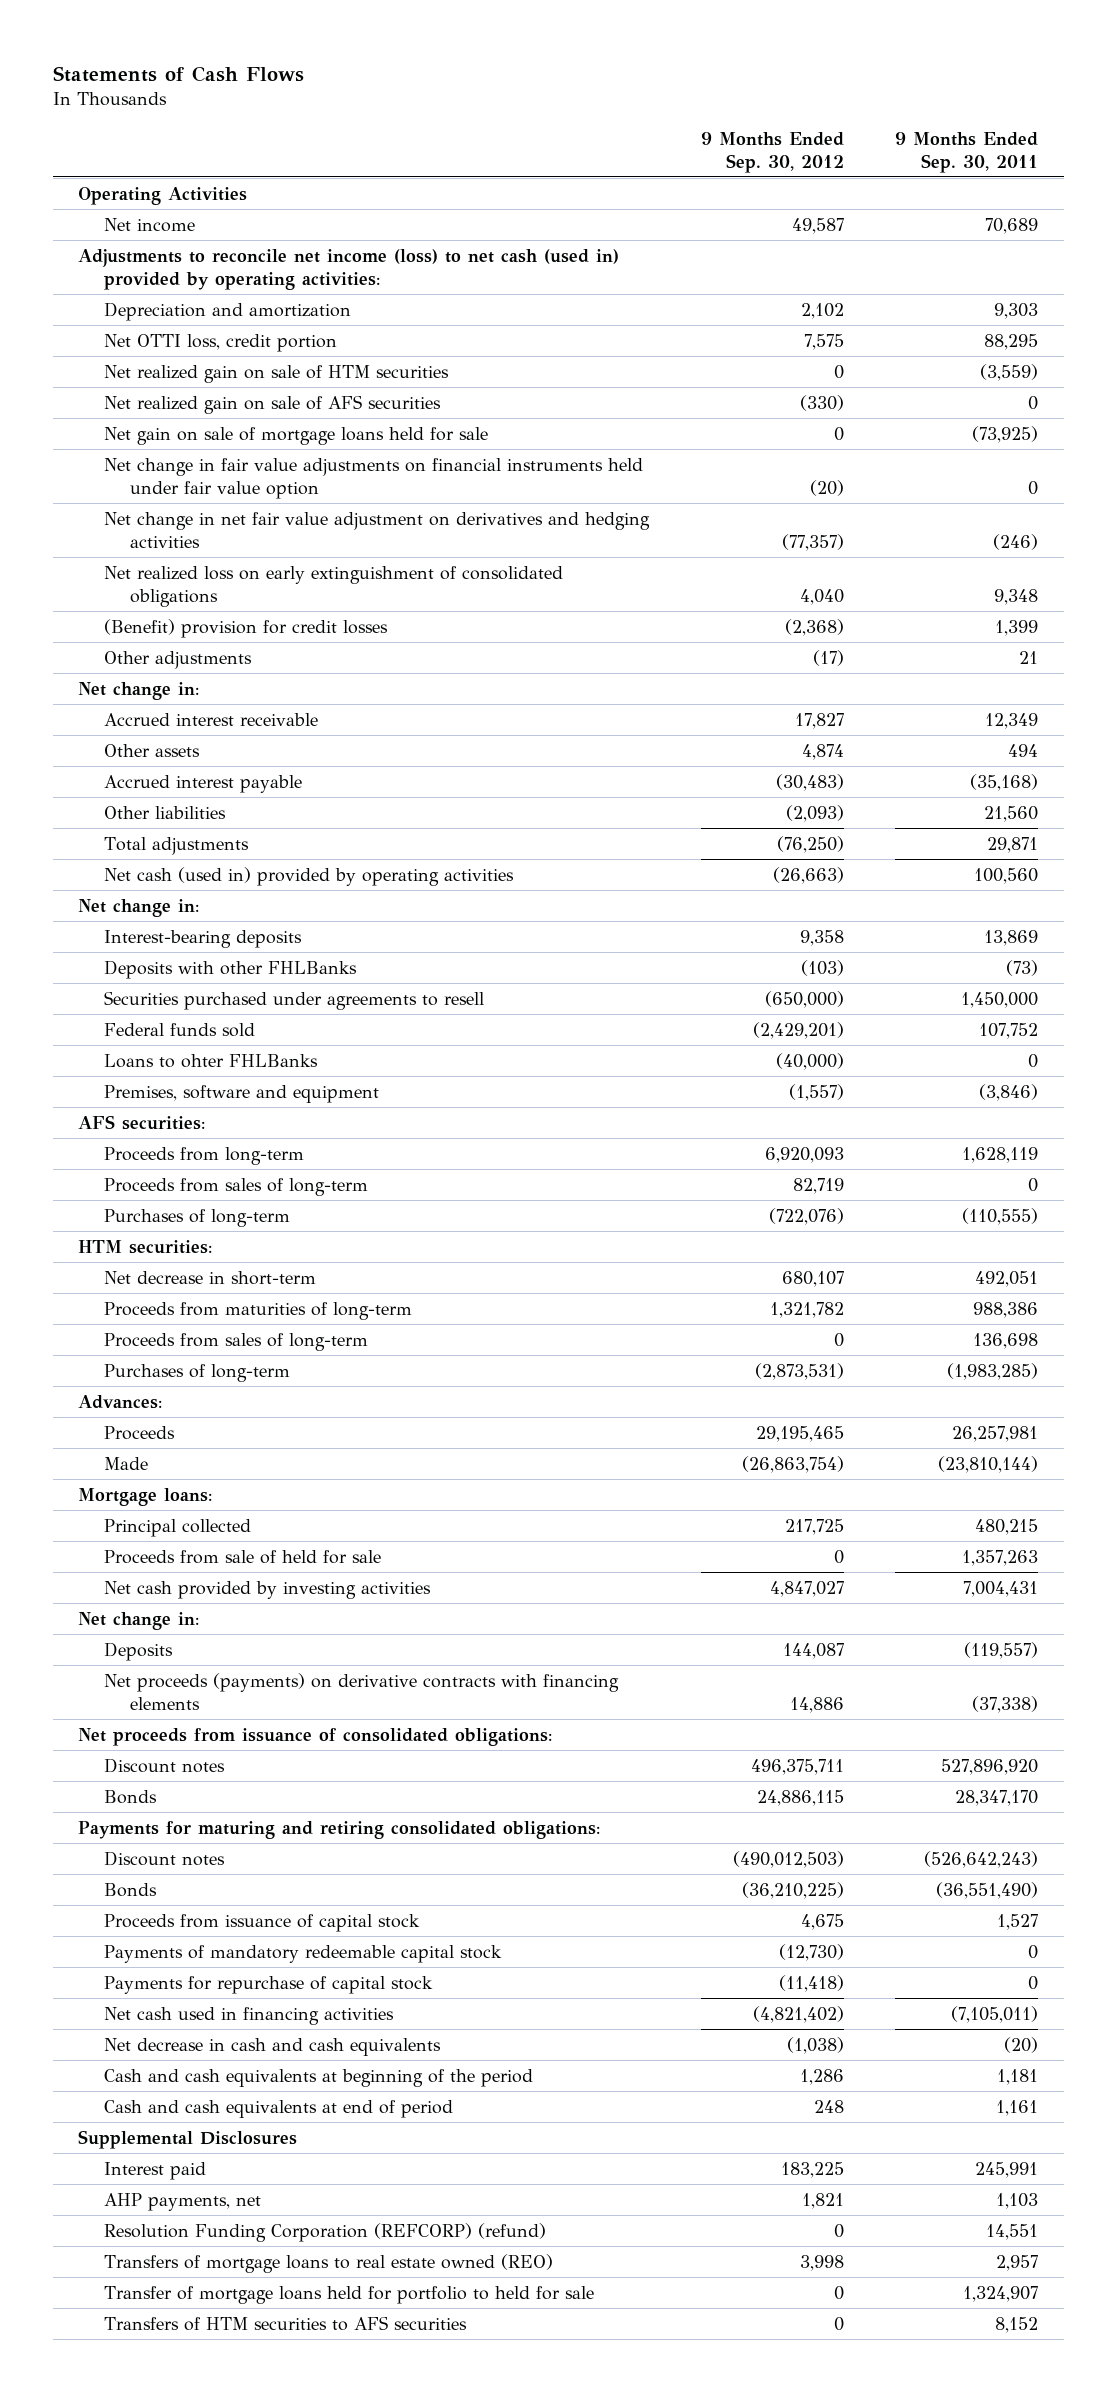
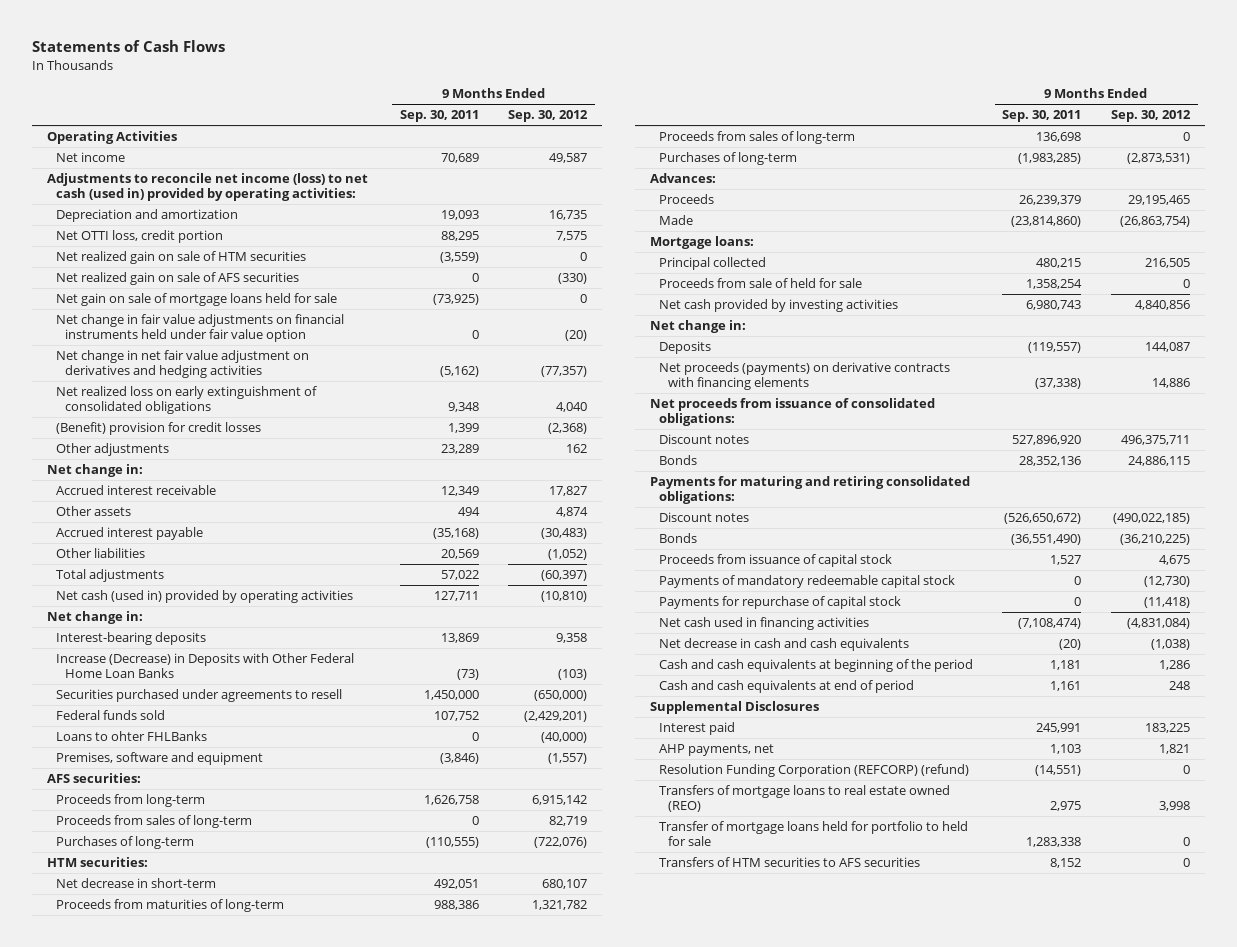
- | 9 Months Ended Sep. 30, 2012 | 9 Months Ended Sep. 30, 2011
+ | 9 Months Ended Sep. 30, 2011 | 9 Months Ended Sep. 30, 2012
- Depreciation and amortization | 2,102 | 9,303
+ Depreciation and amortization | 19,093 | 16,735
- Net change in net fair value adjustment on derivatives and hedging activities | (77,357) | (246)
+ Net change in net fair value adjustment on derivatives and hedging activities | (5,162) | (77,357)
- Other adjustments | (17) | 21
+ Other adjustments | 23,289 | 162
- Other liabilities | (2,093) | 21,560
- Total adjustments | (76,250) | 29,871
- Net cash (used in) provided by operating activities | (26,663) | 100,560
+ Other liabilities | 20,569 | (1,052)
+ Total adjustments | 57,022 | (60,397)
+ Net cash (used in) provided by operating activities | 127,711 | (10,810)
- Deposits with other FHLBanks | (103) | (73)
+ Increase (Decrease) in Deposits with Other Federal Home Loan Banks | (73) | (103)
- Proceeds from long-term | 6,920,093 | 1,628,119
+ Proceeds from long-term | 1,626,758 | 6,915,142
- Proceeds | 29,195,465 | 26,257,981
- Made | (26,863,754) | (23,810,144)
+ Proceeds | 26,239,379 | 29,195,465
+ Made | (23,814,860) | (26,863,754)
- Principal collected | 217,725 | 480,215
- Proceeds from sale of held for sale | 0 | 1,357,263
- Net cash provided by investing activities | 4,847,027 | 7,004,431
+ Principal collected | 480,215 | 216,505
+ Proceeds from sale of held for sale | 1,358,254 | 0
+ Net cash provided by investing activities | 6,980,743 | 4,840,856
- Bonds | 24,886,115 | 28,347,170
+ Bonds | 28,352,136 | 24,886,115
- Discount notes | (490,012,503) | (526,642,243)
+ Discount notes | (526,650,672) | (490,022,185)
- Net cash used in financing activities | (4,821,402) | (7,105,011)
+ Net cash used in financing activities | (7,108,474) | (4,831,084)
- Resolution Funding Corporation (REFCORP) (refund) | 0 | 14,551
- Transfers of mortgage loans to real estate owned (REO) | 3,998 | 2,957
- Transfer of mortgage loans held for portfolio to held for sale | 0 | 1,324,907
+ Resolution Funding Corporation (REFCORP) (refund) | (14,551) | 0
+ Transfers of mortgage loans to real estate owned (REO) | 2,975 | 3,998
+ Transfer of mortgage loans held for portfolio to held for sale | 1,283,338 | 0

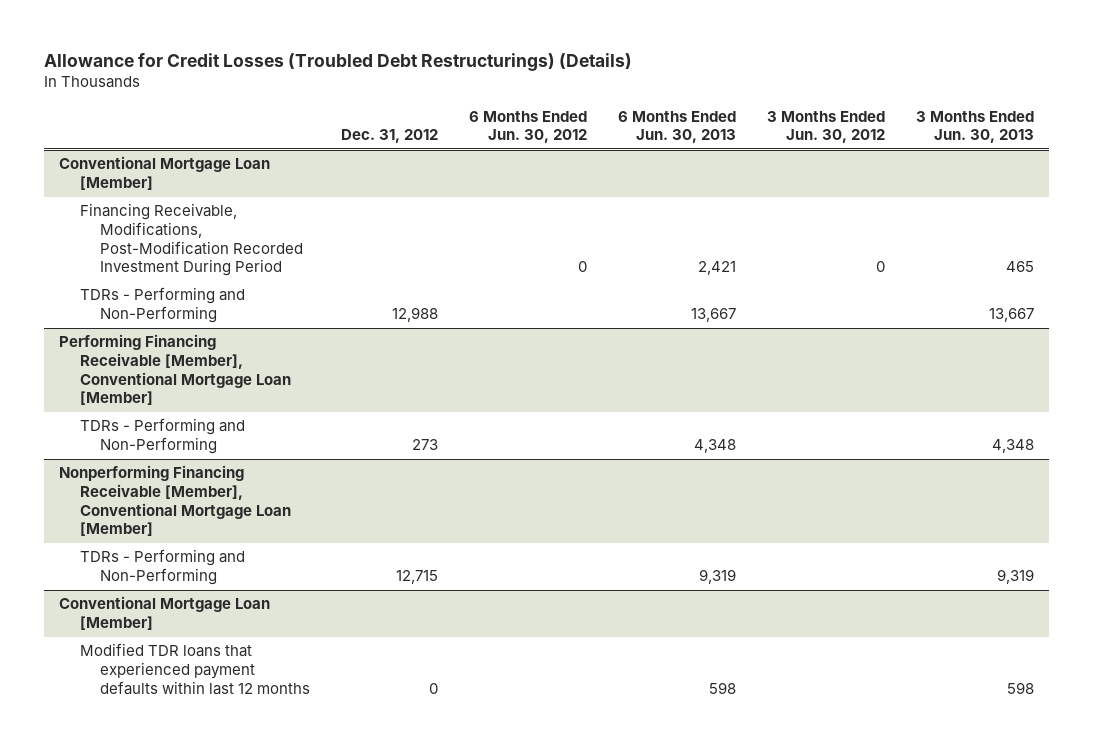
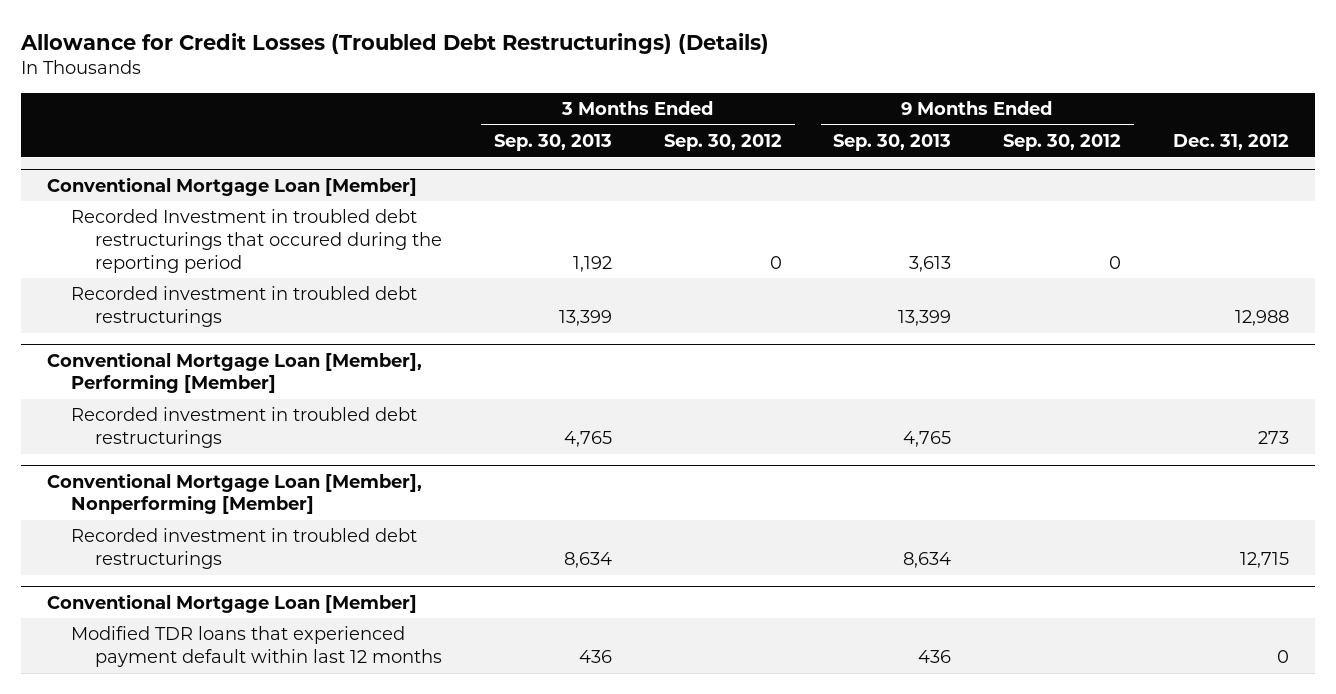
- | Dec. 31, 2012 | 6 Months Ended Jun. 30, 2012 | 6 Months Ended Jun. 30, 2013 | 3 Months Ended Jun. 30, 2012 | 3 Months Ended Jun. 30, 2013
+ | 3 Months Ended Sep. 30, 2013 | 3 Months Ended Sep. 30, 2012 | 9 Months Ended Sep. 30, 2013 | 9 Months Ended Sep. 30, 2012 | Dec. 31, 2012
@ Conventional Mortgage Loan [Member]
- Financing Receivable, Modifications, Post-Modification Recorded Investment During Period | | 0 | 2,421 | 0 | 465
- TDRs - Performing and Non-Performing | 12,988 | | 13,667 | | 13,667
- Performing Financing Receivable [Member], Conventional Mortgage Loan [Member]
- TDRs - Performing and Non-Performing | 273 | | 4,348 | | 4,348
- Nonperforming Financing Receivable [Member], Conventional Mortgage Loan [Member]
- TDRs - Performing and Non-Performing | 12,715 | | 9,319 | | 9,319
@ Conventional Mortgage Loan [Member]
+ Recorded Investment in troubled debt restructurings that occured during the reporting period | 1,192 | 0 | 3,613 | 0 |
+ Recorded investment in troubled debt restructurings | 13,399 | | 13,399 | | 12,988
+ Conventional Mortgage Loan [Member], Performing [Member]
+ Recorded investment in troubled debt restructurings | 4,765 | | 4,765 | | 273
+ Conventional Mortgage Loan [Member], Nonperforming [Member]
+ Recorded investment in troubled debt restructurings | 8,634 | | 8,634 | | 12,715
@ Conventional Mortgage Loan [Member]
- Modified TDR loans that experienced payment defaults within last 12 months | 0 | | 598 | | 598
+ Modified TDR loans that experienced payment default within last 12 months | 436 | | 436 | | 0

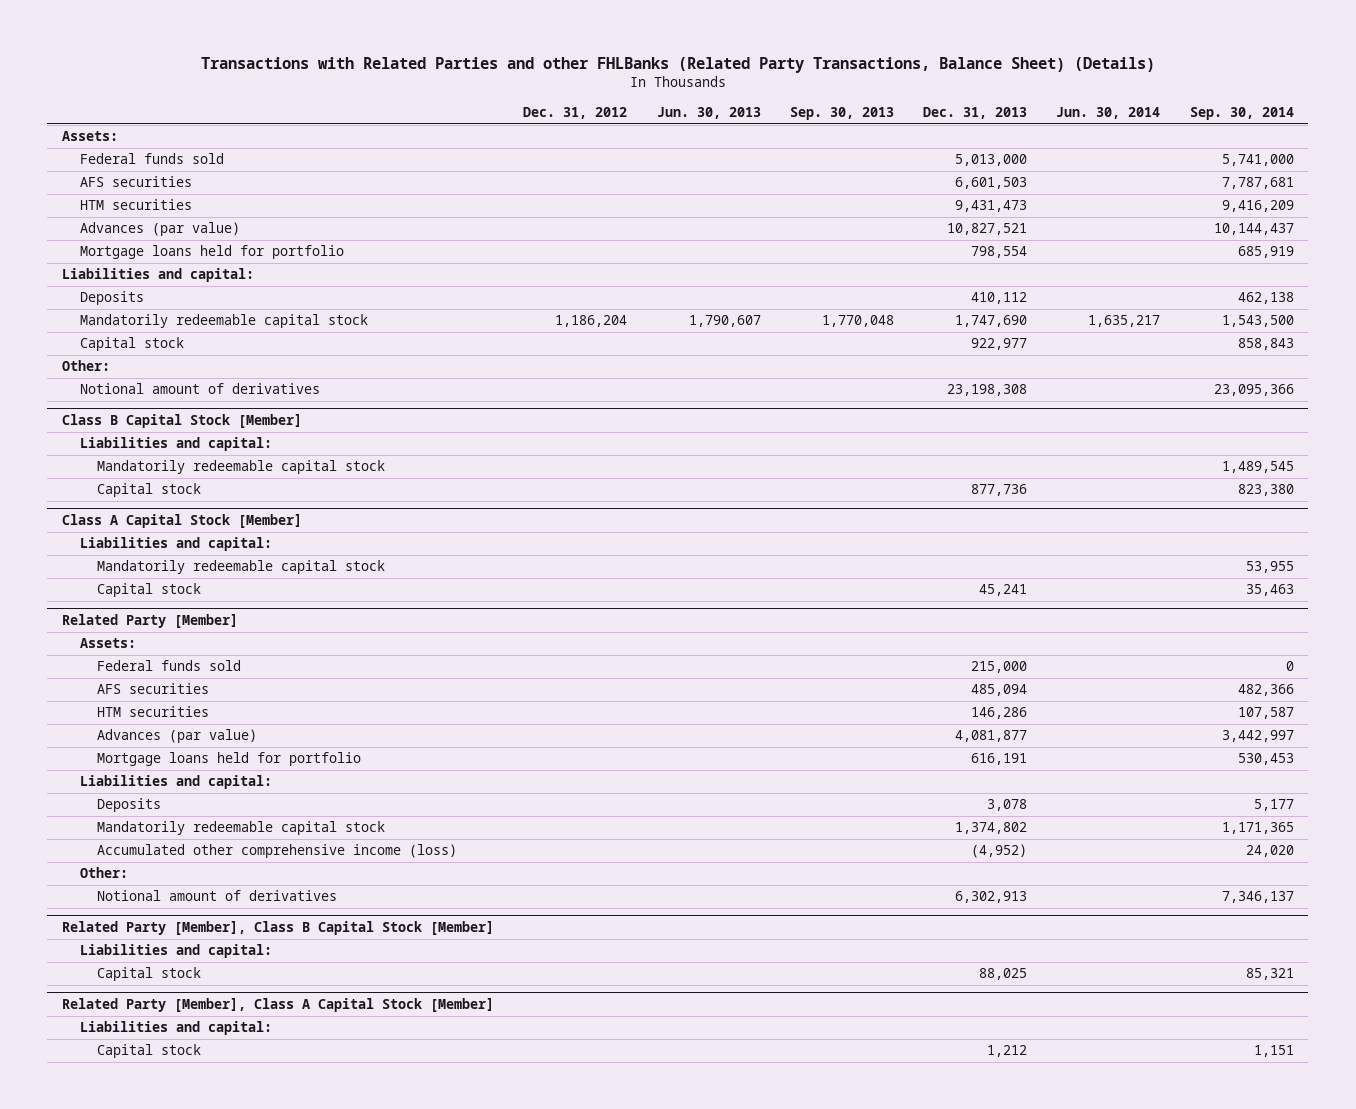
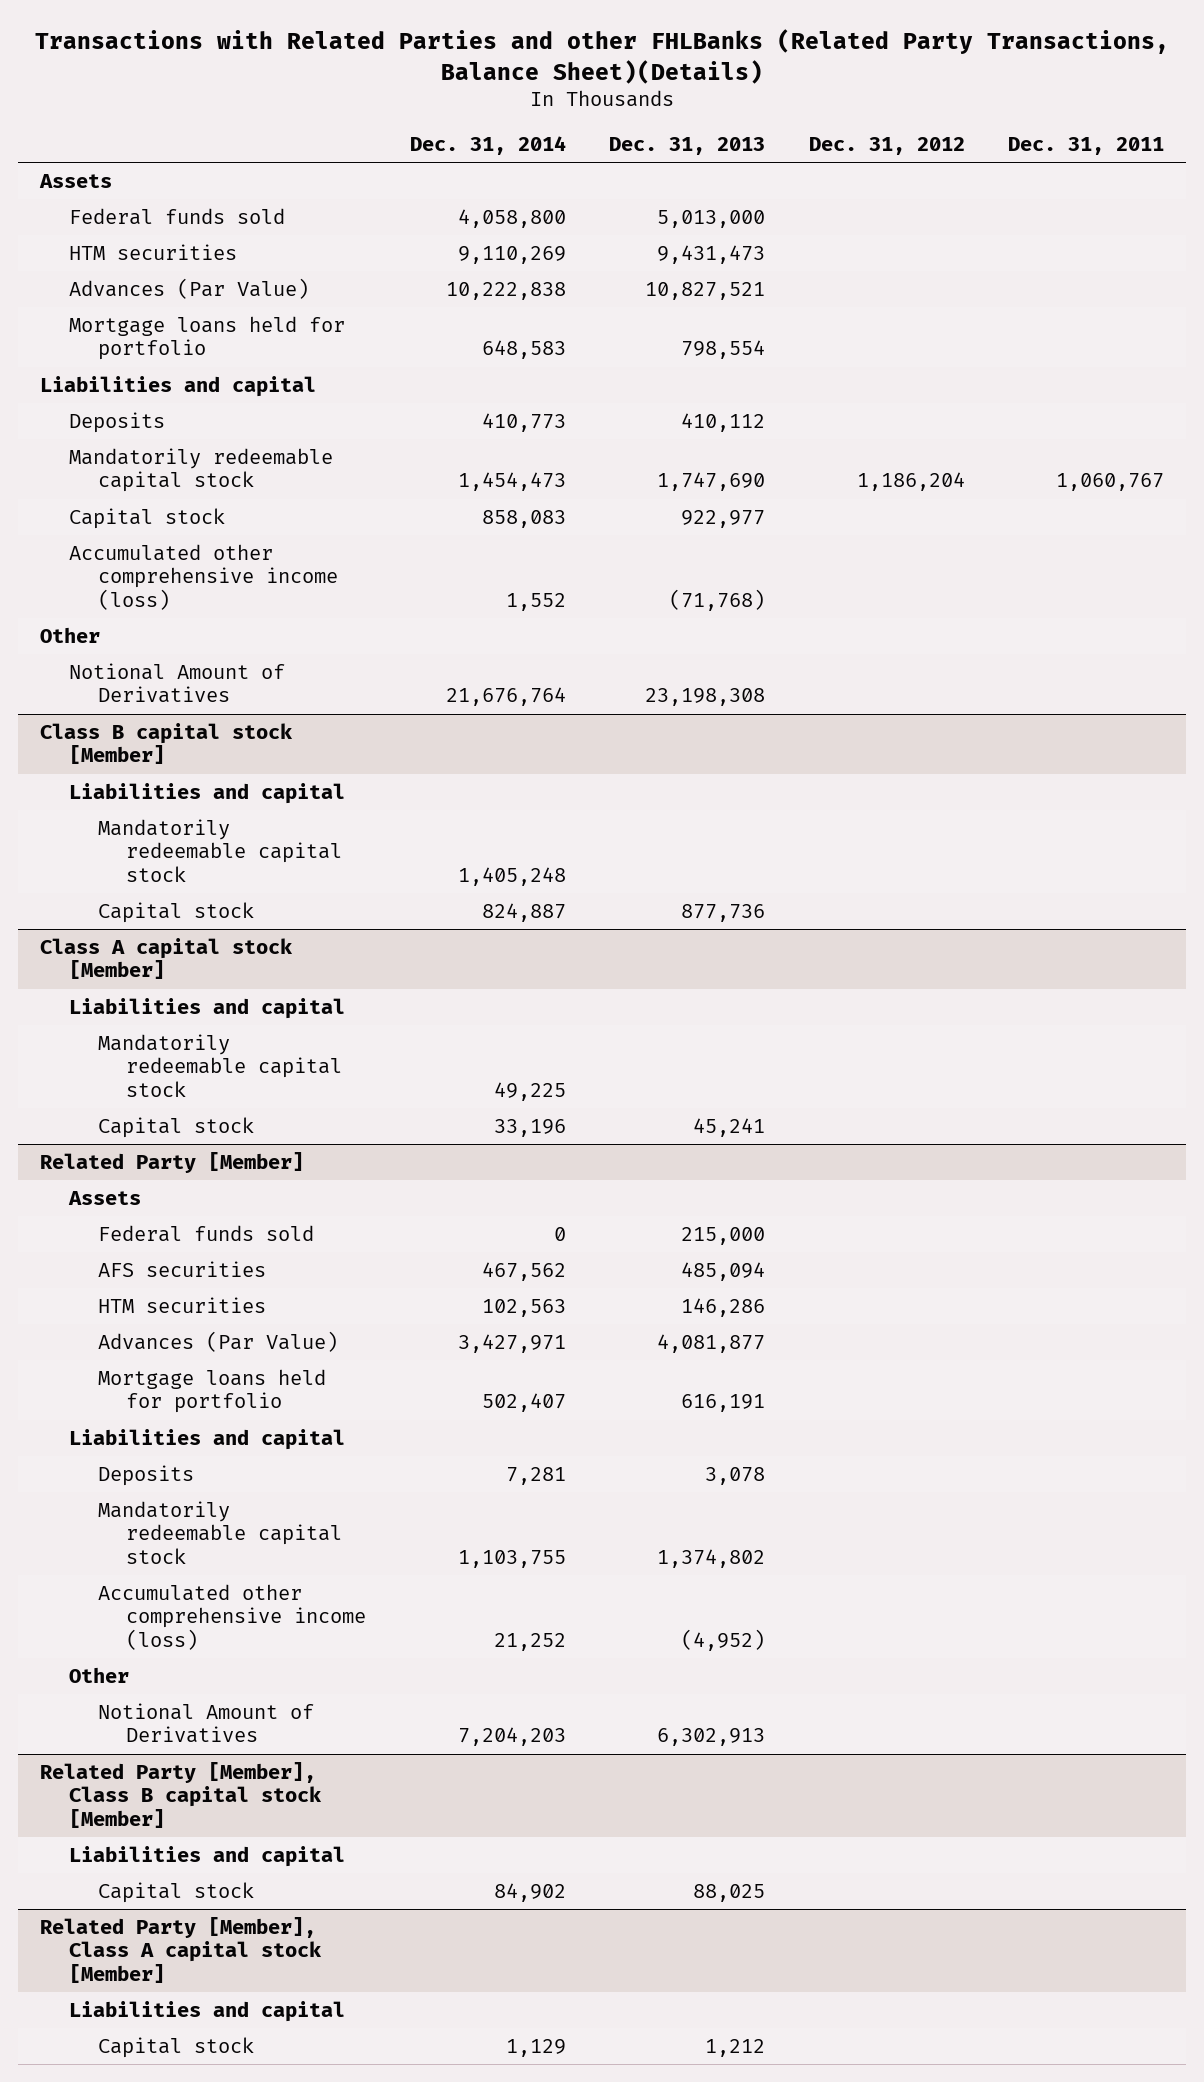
- Transactions with Related Parties and other FHLBanks (Related Party Transactions, Balance Sheet) (Details)
+ Transactions with Related Parties and other FHLBanks (Related Party Transactions, Balance Sheet)(Details)
- | Dec. 31, 2012 | Jun. 30, 2013 | Sep. 30, 2013 | Dec. 31, 2013 | Jun. 30, 2014 | Sep. 30, 2014
+ | Dec. 31, 2014 | Dec. 31, 2013 | Dec. 31, 2012 | Dec. 31, 2011
- Assets:
+ Assets
- AFS securities | | | | 6,601,503 | | 7,787,681
- Advances (par value) | | | | 10,827,521 | | 10,144,437
+ Advances (Par Value) | 10,222,838 | 10,827,521 | |
- Liabilities and capital:
+ Liabilities and capital
- Other:
- Notional amount of derivatives | | | | 23,198,308 | | 23,095,366
- Class B Capital Stock [Member]
- Liabilities and capital:
+ Accumulated other comprehensive income (loss) | 1,552 | (71,768) | |
+ Other
+ Notional Amount of Derivatives | 21,676,764 | 23,198,308 | |
+ Class B capital stock [Member]
+ Liabilities and capital
- Class A Capital Stock [Member]
- Liabilities and capital:
+ Class A capital stock [Member]
+ Liabilities and capital
@ Related Party [Member]
- Assets:
+ Assets
- Advances (par value) | | | | 4,081,877 | | 3,442,997
+ Advances (Par Value) | 3,427,971 | 4,081,877 | |
- Liabilities and capital:
+ Liabilities and capital
- Other:
- Notional amount of derivatives | | | | 6,302,913 | | 7,346,137
- Related Party [Member], Class B Capital Stock [Member]
- Liabilities and capital:
@ Related Party [Member]
+ Other
+ Notional Amount of Derivatives | 7,204,203 | 6,302,913 | |
+ Related Party [Member], Class B capital stock [Member]
+ Liabilities and capital
- Related Party [Member], Class A Capital Stock [Member]
- Liabilities and capital:
+ Related Party [Member], Class A capital stock [Member]
+ Liabilities and capital

